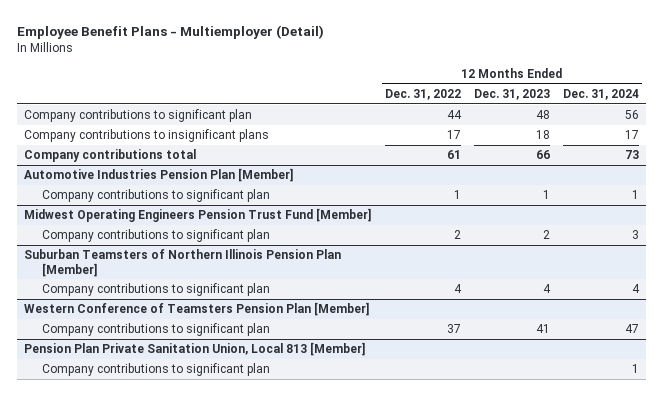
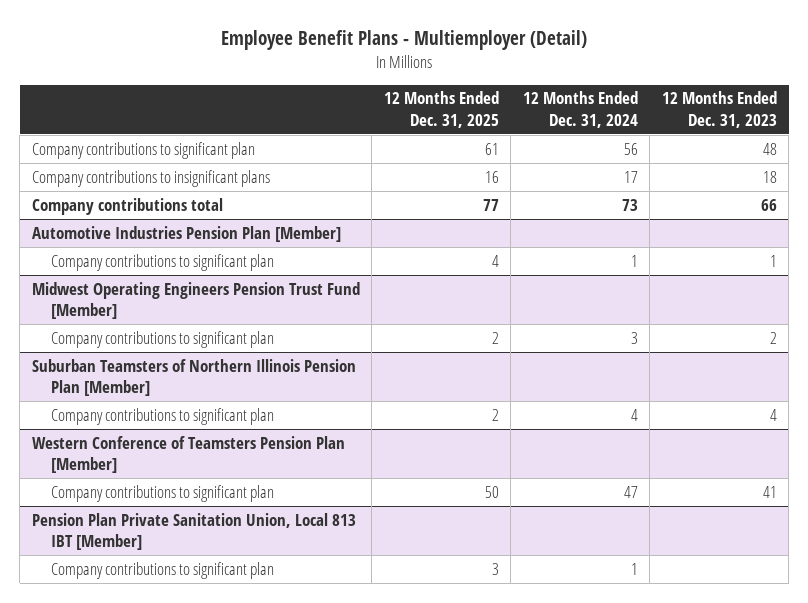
- | 12 Months Ended Dec. 31, 2022 | 12 Months Ended Dec. 31, 2023 | 12 Months Ended Dec. 31, 2024
+ | 12 Months Ended Dec. 31, 2025 | 12 Months Ended Dec. 31, 2024 | 12 Months Ended Dec. 31, 2023
- Pension Plan Private Sanitation Union, Local 813 [Member]
+ Pension Plan Private Sanitation Union, Local 813 IBT [Member]

